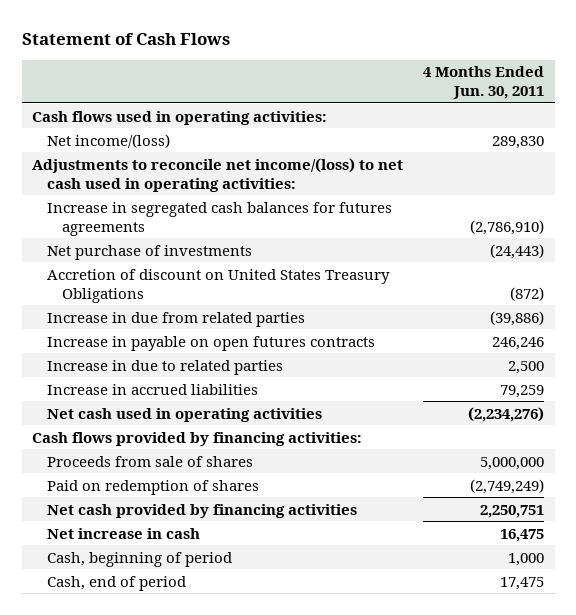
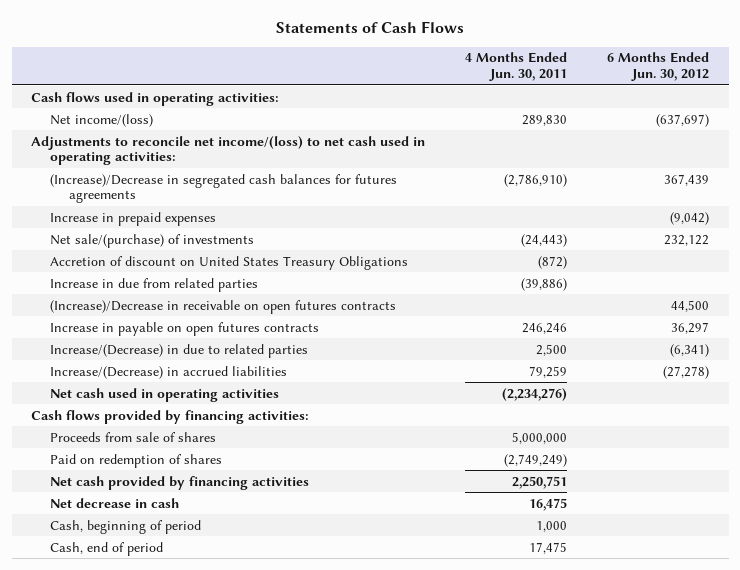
- Statement of Cash Flows
+ Statements of Cash Flows
- | 4 Months Ended Jun. 30, 2011
+ | 4 Months Ended Jun. 30, 2011 | 6 Months Ended Jun. 30, 2012
- Increase in segregated cash balances for futures agreements | (2,786,910)
- Net purchase of investments | (24,443)
+ (Increase)/Decrease in segregated cash balances for futures agreements | (2,786,910) | 367,439
+ Increase in prepaid expenses | | (9,042)
+ Net sale/(purchase) of investments | (24,443) | 232,122
+ (Increase)/Decrease in receivable on open futures contracts | | 44,500
- Increase in due to related parties | 2,500
- Increase in accrued liabilities | 79,259
+ Increase/(Decrease) in due to related parties | 2,500 | (6,341)
+ Increase/(Decrease) in accrued liabilities | 79,259 | (27,278)
- Net increase in cash | 16,475
+ Net decrease in cash | 16,475 |

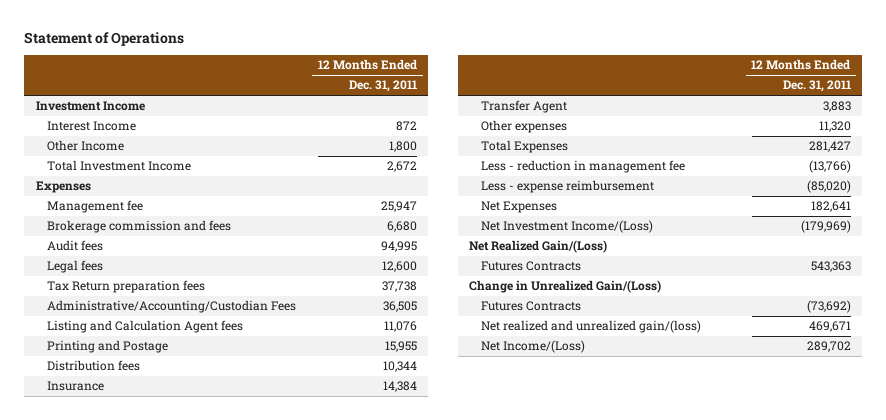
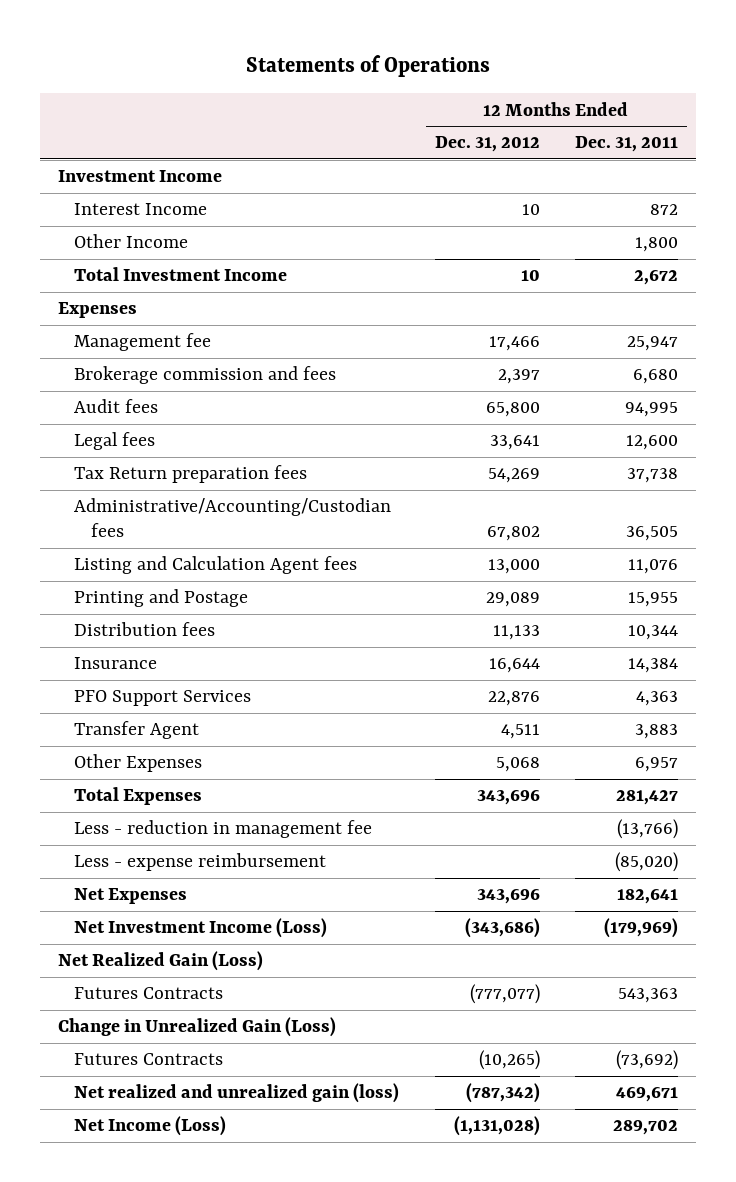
- Statement of Operations
+ Statements of Operations
- | 12 Months Ended Dec. 31, 2011
+ | 12 Months Ended Dec. 31, 2012 | 12 Months Ended Dec. 31, 2011
- Administrative/Accounting/Custodian Fees | 36,505
+ Administrative/Accounting/Custodian fees | 67,802 | 36,505
+ PFO Support Services | 22,876 | 4,363
- Other expenses | 11,320
+ Other Expenses | 5,068 | 6,957
- Net Investment Income/(Loss) | (179,969)
- Net Realized Gain/(Loss)
+ Net Investment Income (Loss) | (343,686) | (179,969)
+ Net Realized Gain (Loss)
- Change in Unrealized Gain/(Loss)
+ Change in Unrealized Gain (Loss)
- Net realized and unrealized gain/(loss) | 469,671
- Net Income/(Loss) | 289,702
+ Net realized and unrealized gain (loss) | (787,342) | 469,671
+ Net Income (Loss) | (1,131,028) | 289,702

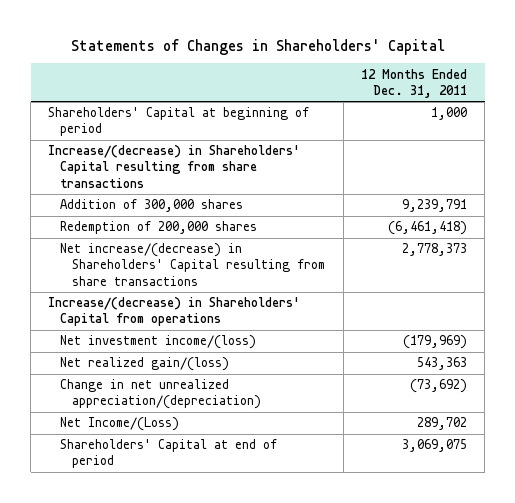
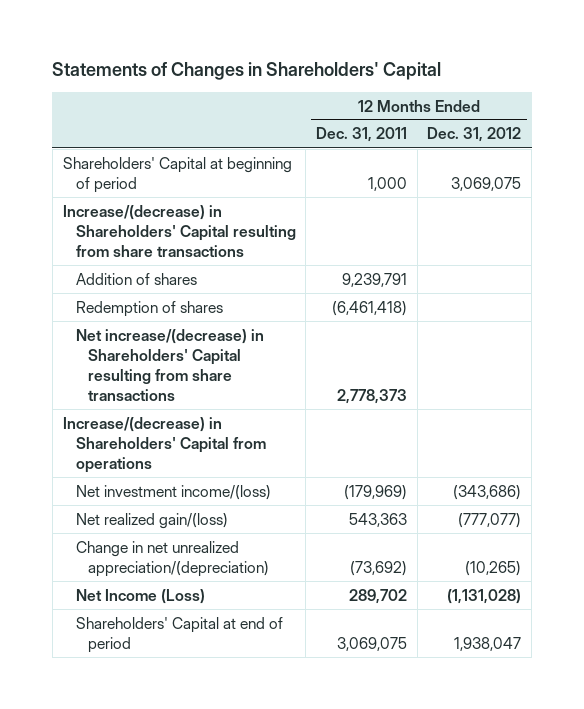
- | 12 Months Ended Dec. 31, 2011
+ | 12 Months Ended Dec. 31, 2011 | 12 Months Ended Dec. 31, 2012
- Addition of 300,000 shares | 9,239,791
- Redemption of 200,000 shares | (6,461,418)
+ Addition of shares | 9,239,791 |
+ Redemption of shares | (6,461,418) |
- Net Income/(Loss) | 289,702
+ Net Income (Loss) | 289,702 | (1,131,028)

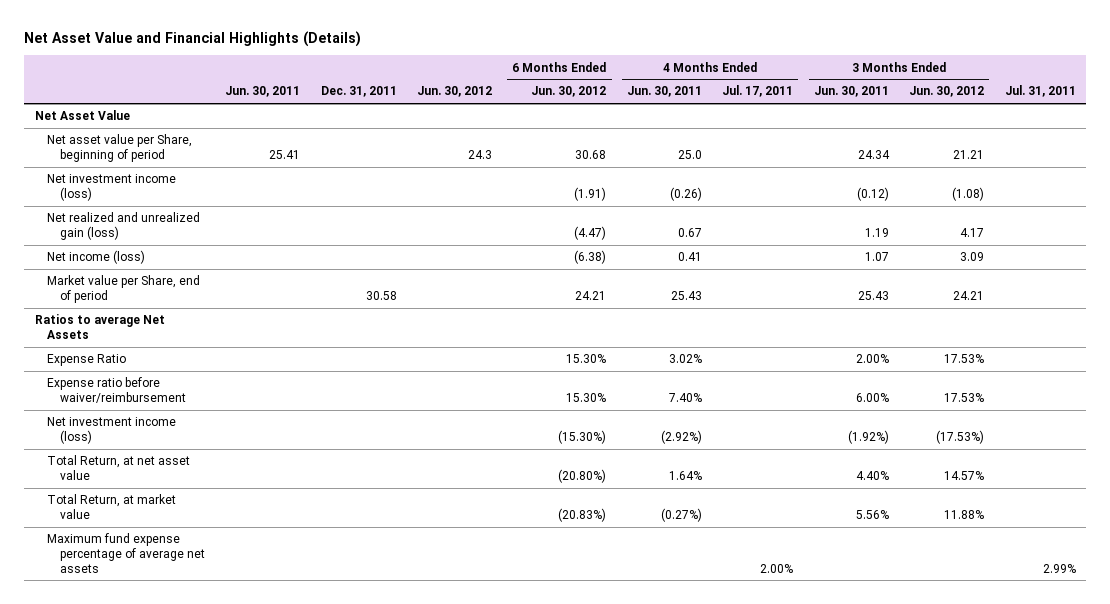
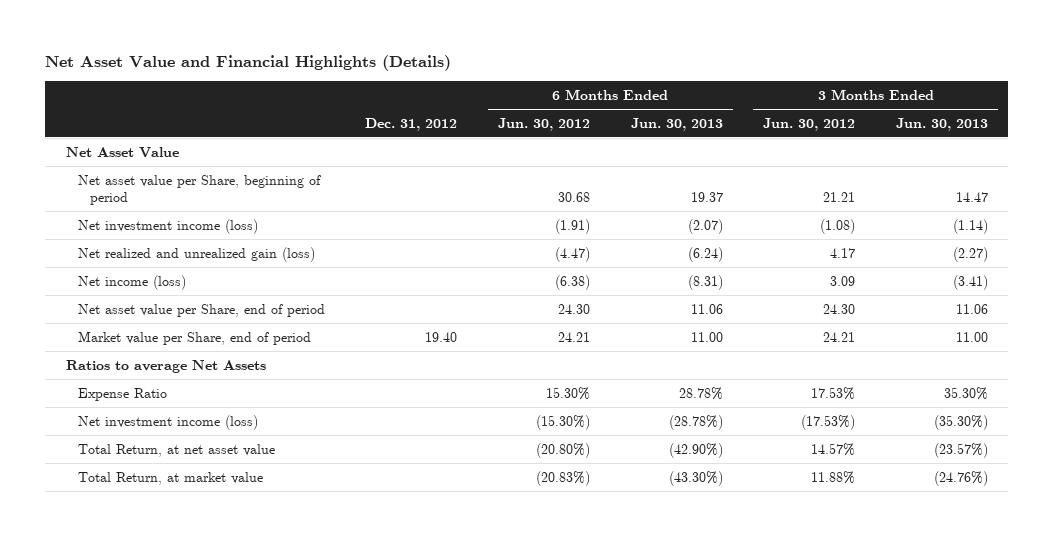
- | Jun. 30, 2011 | Dec. 31, 2011 | Jun. 30, 2012 | 6 Months Ended Jun. 30, 2012 | 4 Months Ended Jun. 30, 2011 | 4 Months Ended Jul. 17, 2011 | 3 Months Ended Jun. 30, 2011 | 3 Months Ended Jun. 30, 2012 | Jul. 31, 2011
+ | Dec. 31, 2012 | 6 Months Ended Jun. 30, 2012 | 6 Months Ended Jun. 30, 2013 | 3 Months Ended Jun. 30, 2012 | 3 Months Ended Jun. 30, 2013
+ Net asset value per Share, end of period | | 24.30 | 11.06 | 24.30 | 11.06
- Expense ratio before waiver/reimbursement | | | | 15.30% | 7.40% | | 6.00% | 17.53% |
- Maximum fund expense percentage of average net assets | | | | | | 2.00% | | | 2.99%

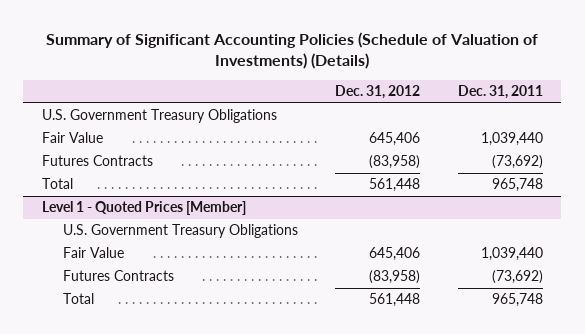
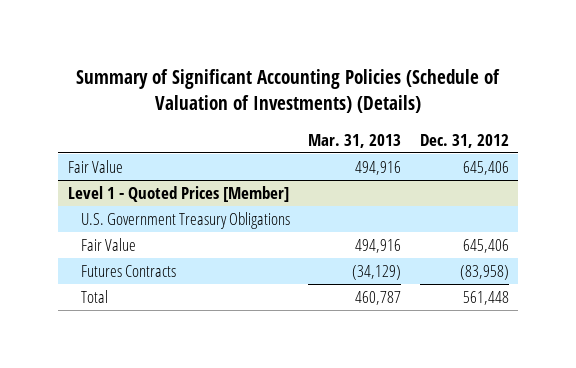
- | Dec. 31, 2012 | Dec. 31, 2011
+ | Mar. 31, 2013 | Dec. 31, 2012
- U.S. Government Treasury Obligations
- Futures Contracts | (83,958) | (73,692)
- Total | 561,448 | 965,748

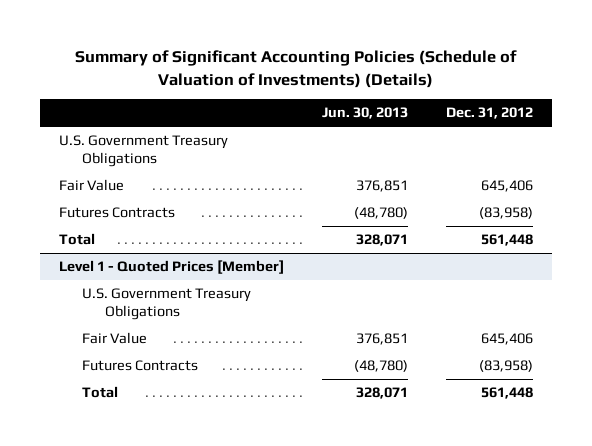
- | Mar. 31, 2013 | Dec. 31, 2012
+ | Jun. 30, 2013 | Dec. 31, 2012
+ U.S. Government Treasury Obligations
+ Futures Contracts | (48,780) | (83,958)
+ Total | 328,071 | 561,448

